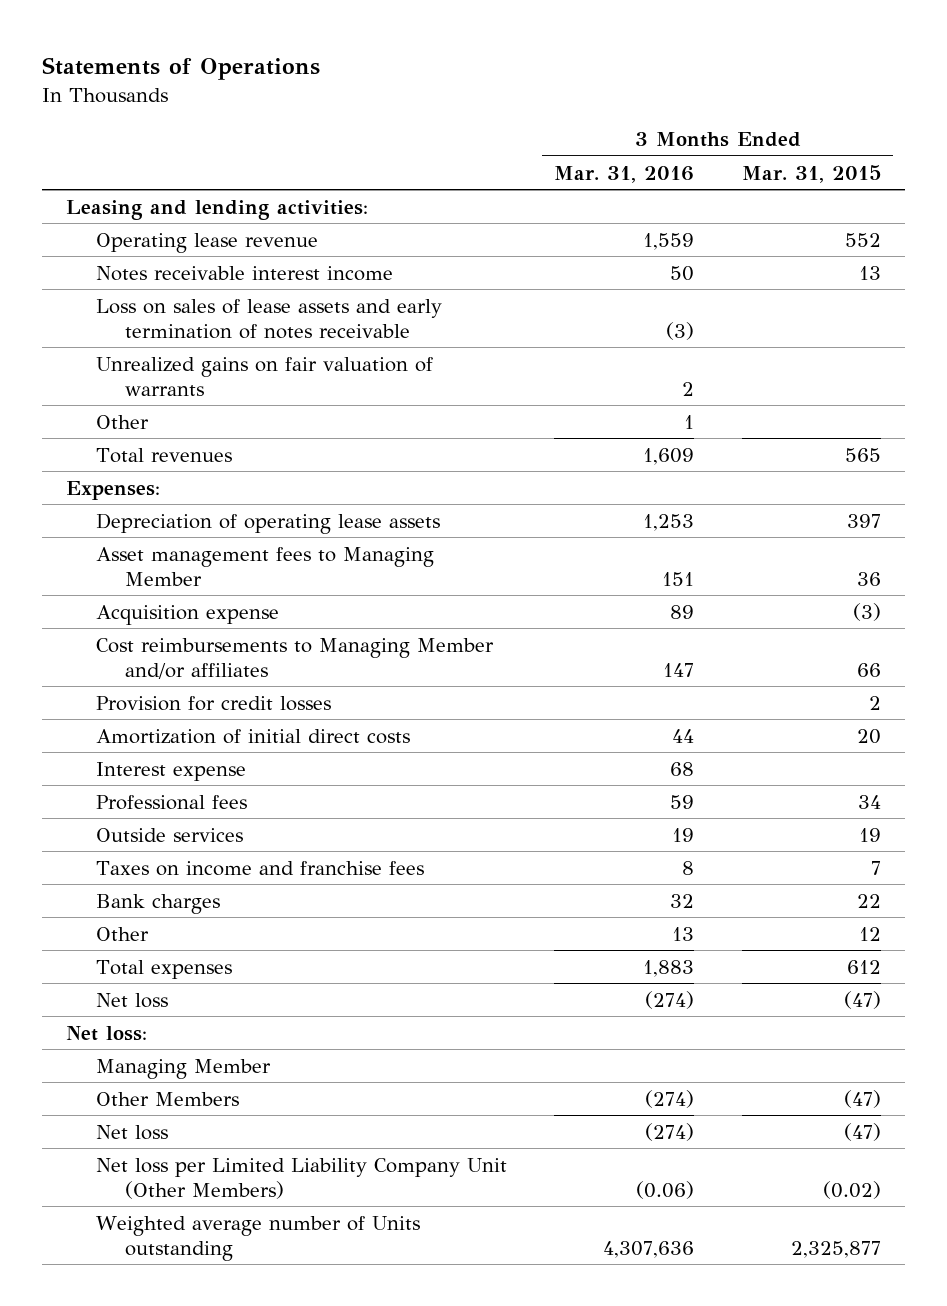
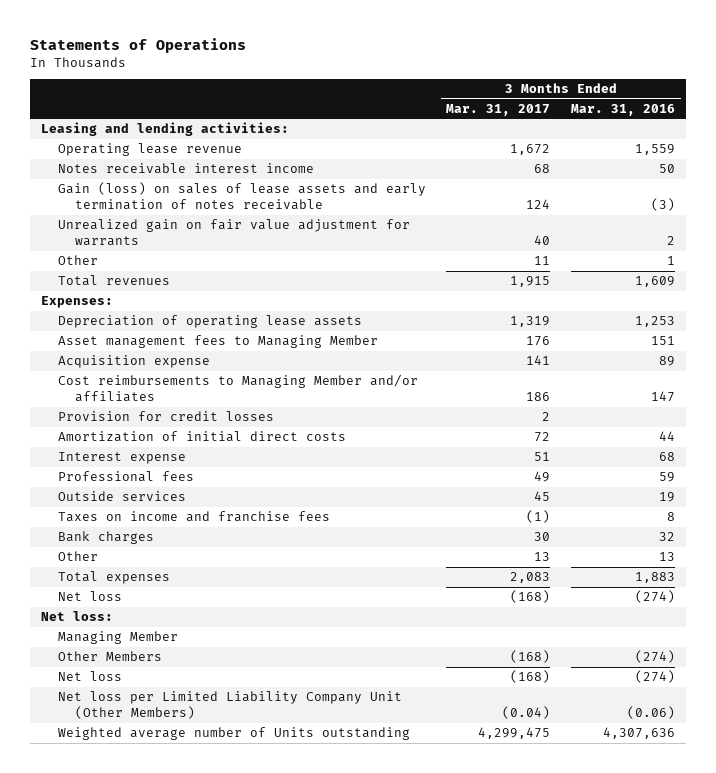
- | 3 Months Ended Mar. 31, 2016 | 3 Months Ended Mar. 31, 2015
+ | 3 Months Ended Mar. 31, 2017 | 3 Months Ended Mar. 31, 2016
- Loss on sales of lease assets and early termination of notes receivable | (3) |
- Unrealized gains on fair valuation of warrants | 2 |
+ Gain (loss) on sales of lease assets and early termination of notes receivable | 124 | (3)
+ Unrealized gain on fair value adjustment for warrants | 40 | 2

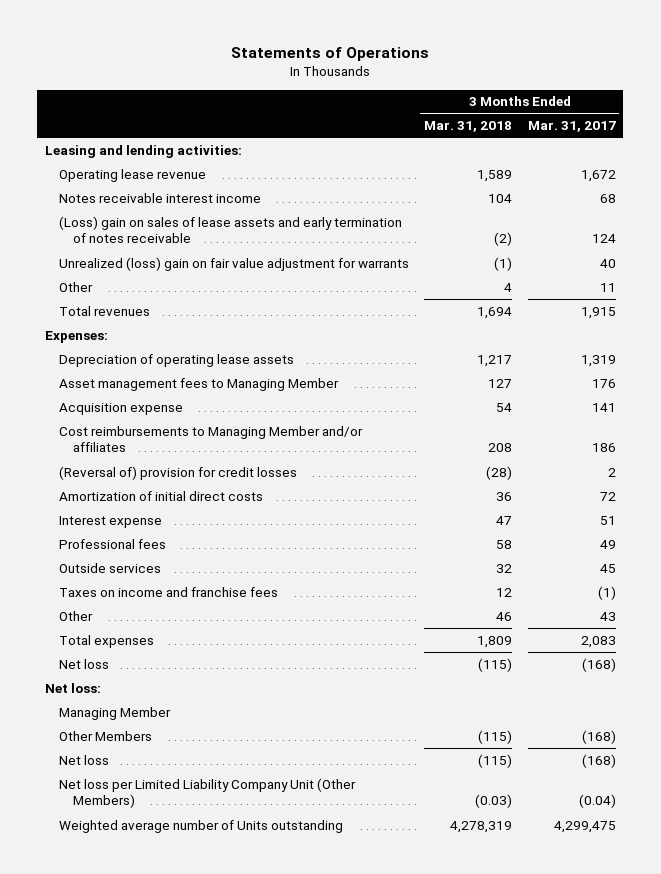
- | 3 Months Ended Mar. 31, 2017 | 3 Months Ended Mar. 31, 2016
+ | 3 Months Ended Mar. 31, 2018 | 3 Months Ended Mar. 31, 2017
- Gain (loss) on sales of lease assets and early termination of notes receivable | 124 | (3)
- Unrealized gain on fair value adjustment for warrants | 40 | 2
+ (Loss) gain on sales of lease assets and early termination of notes receivable | (2) | 124
+ Unrealized (loss) gain on fair value adjustment for warrants | (1) | 40
- Provision for credit losses | 2 |
+ (Reversal of) provision for credit losses | (28) | 2
- Bank charges | 30 | 32
- Other | 13 | 13
+ Other | 46 | 43

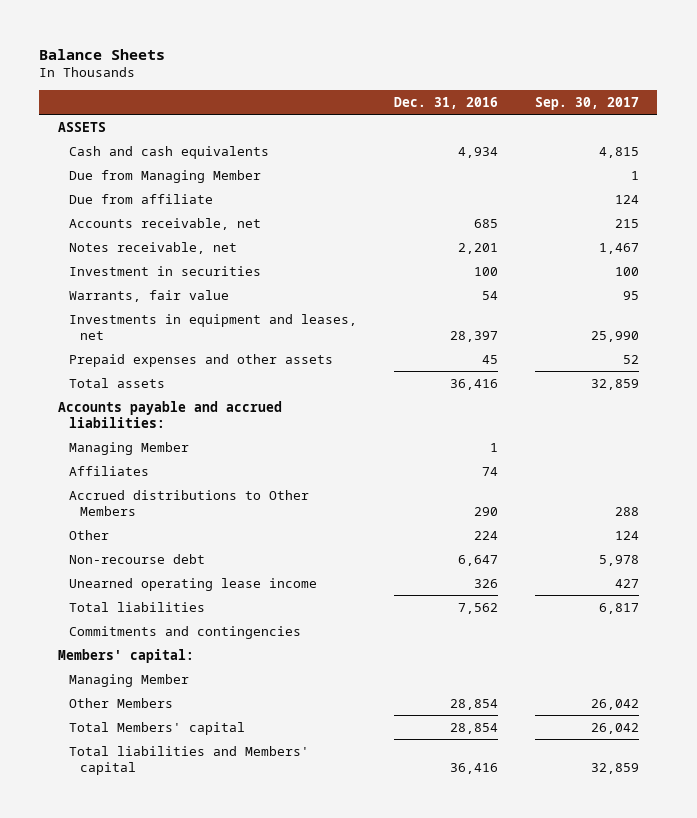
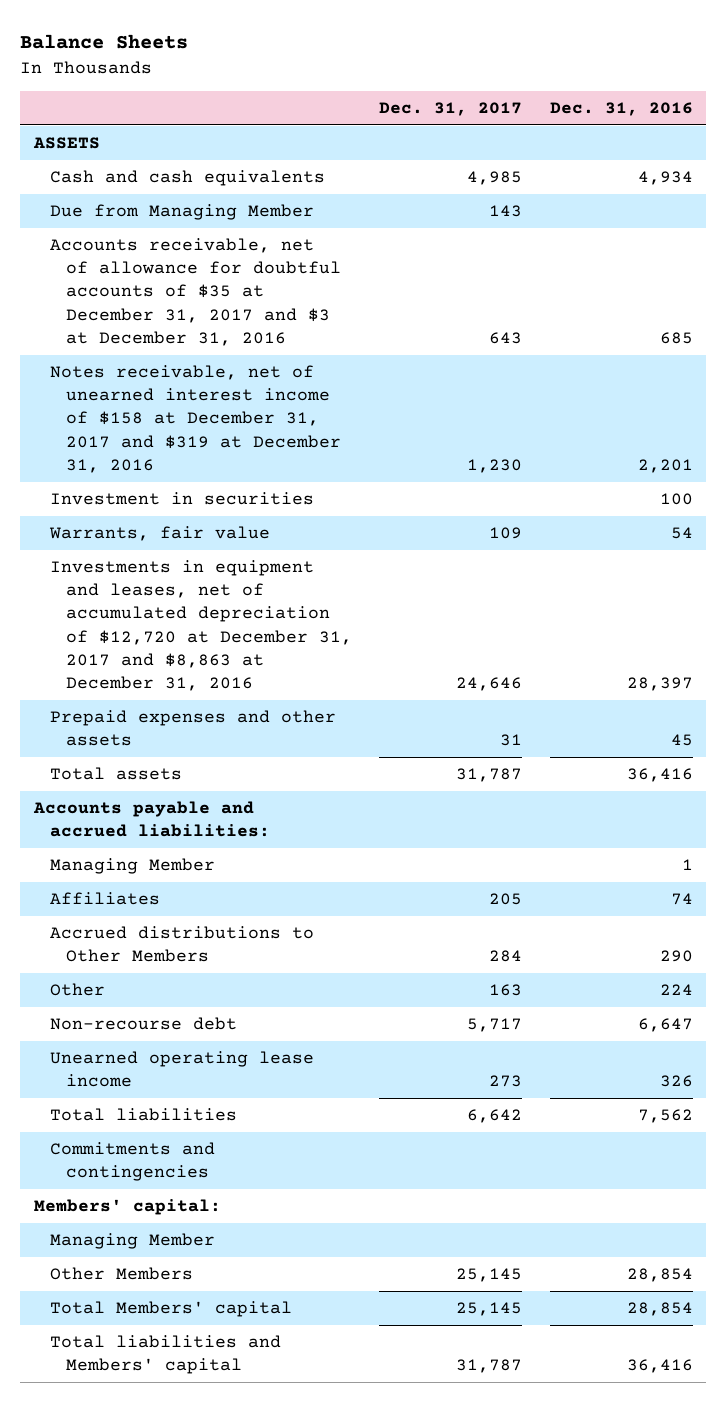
- | Dec. 31, 2016 | Sep. 30, 2017
+ | Dec. 31, 2017 | Dec. 31, 2016
- Due from affiliate | | 124
- Accounts receivable, net | 685 | 215
- Notes receivable, net | 2,201 | 1,467
+ Accounts receivable, net of allowance for doubtful accounts of $35 at December 31, 2017 and $3 at December 31, 2016 | 643 | 685
+ Notes receivable, net of unearned interest income of $158 at December 31, 2017 and $319 at December 31, 2016 | 1,230 | 2,201
- Investments in equipment and leases, net | 28,397 | 25,990
+ Investments in equipment and leases, net of accumulated depreciation of $12,720 at December 31, 2017 and $8,863 at December 31, 2016 | 24,646 | 28,397

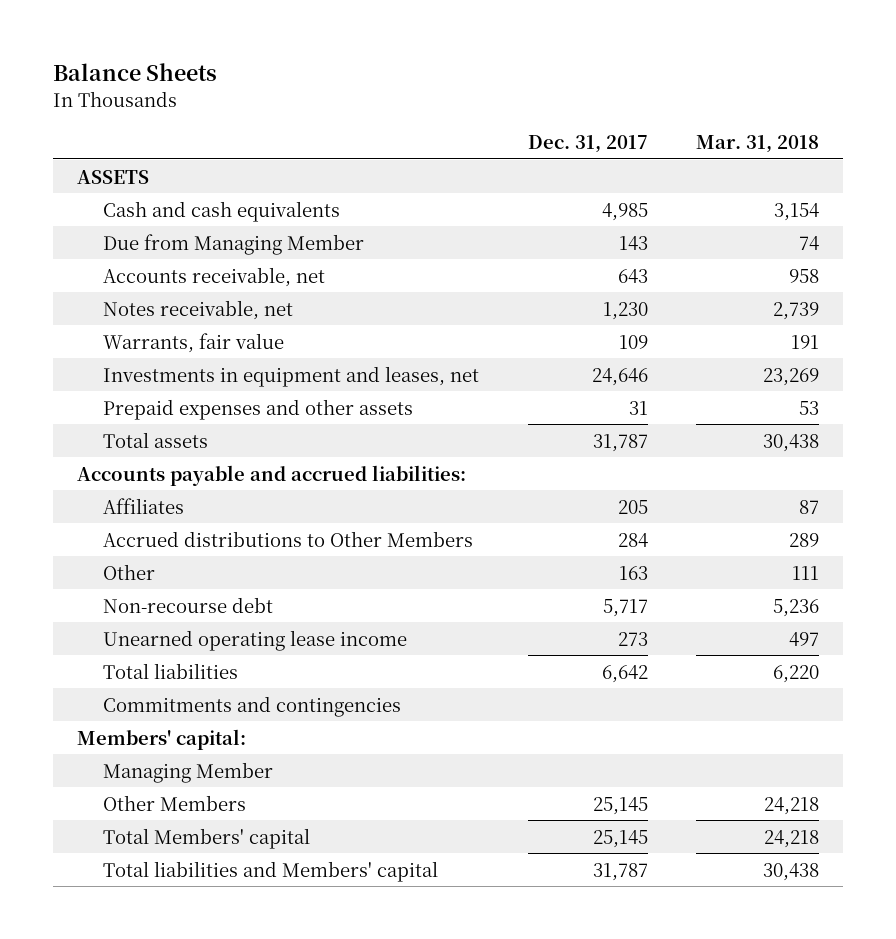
- | Dec. 31, 2017 | Dec. 31, 2016
+ | Dec. 31, 2017 | Mar. 31, 2018
- Accounts receivable, net of allowance for doubtful accounts of $35 at December 31, 2017 and $3 at December 31, 2016 | 643 | 685
- Notes receivable, net of unearned interest income of $158 at December 31, 2017 and $319 at December 31, 2016 | 1,230 | 2,201
- Investment in securities | | 100
+ Accounts receivable, net | 643 | 958
+ Notes receivable, net | 1,230 | 2,739
- Investments in equipment and leases, net of accumulated depreciation of $12,720 at December 31, 2017 and $8,863 at December 31, 2016 | 24,646 | 28,397
+ Investments in equipment and leases, net | 24,646 | 23,269
- Managing Member | | 1

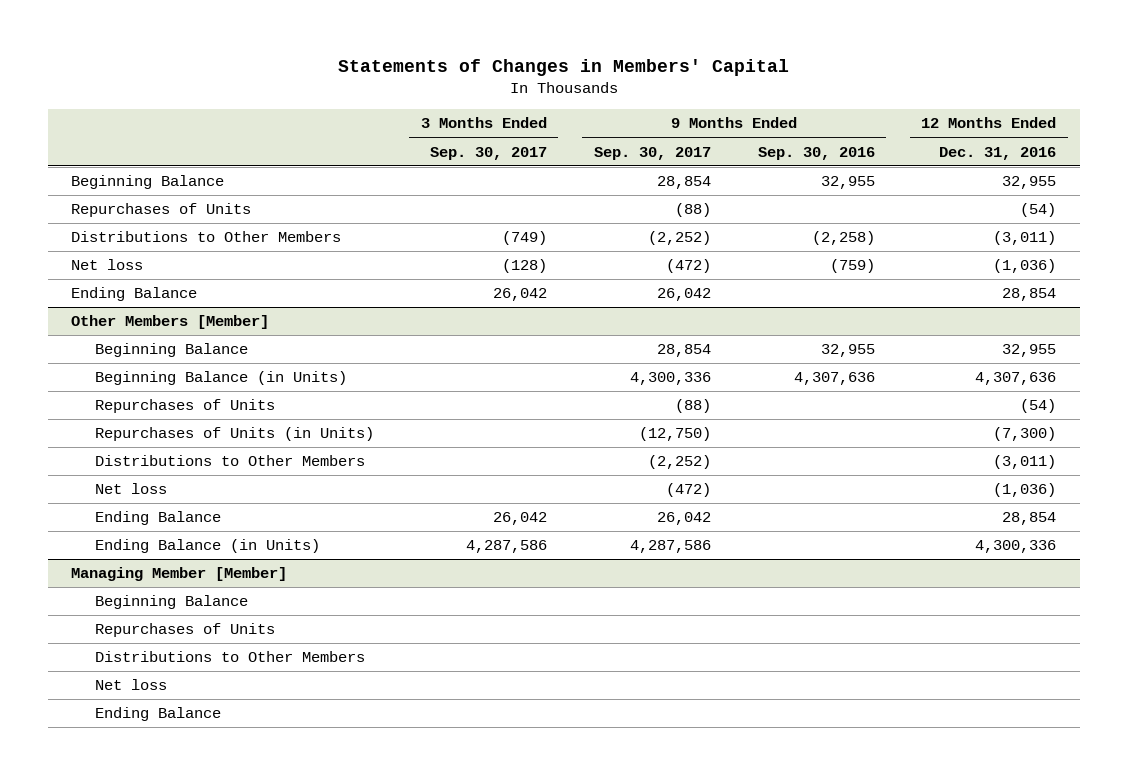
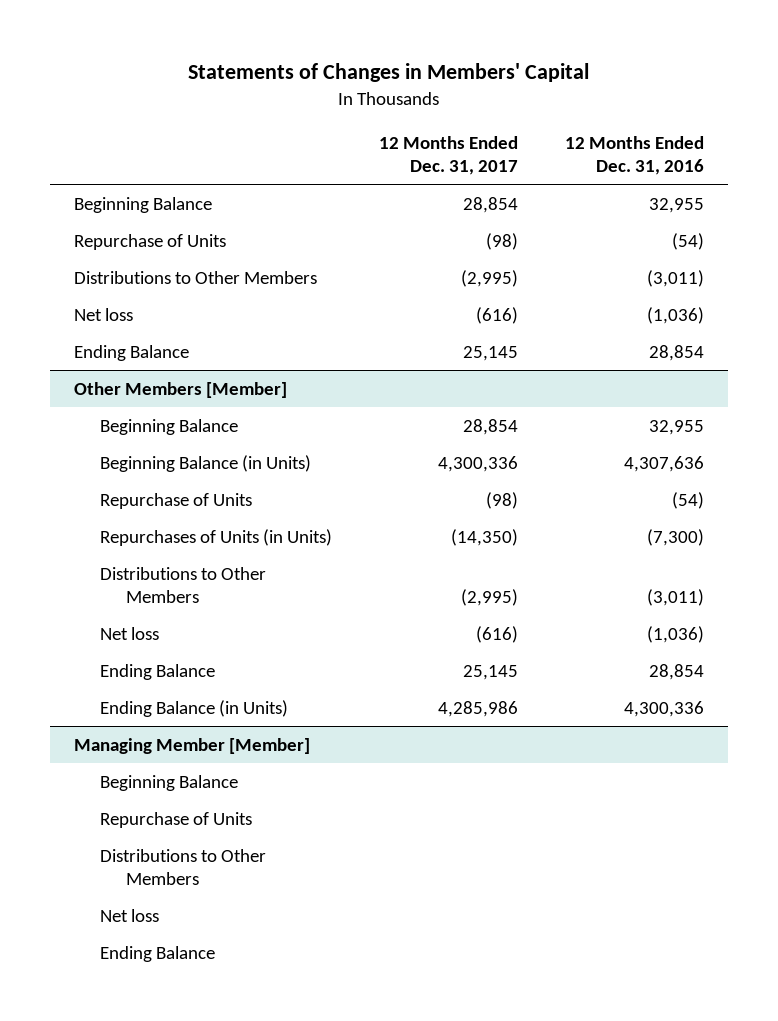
- | 3 Months Ended Sep. 30, 2017 | 9 Months Ended Sep. 30, 2017 | 9 Months Ended Sep. 30, 2016 | 12 Months Ended Dec. 31, 2016
+ | 12 Months Ended Dec. 31, 2017 | 12 Months Ended Dec. 31, 2016
- Repurchases of Units | | (88) | | (54)
+ Repurchase of Units | (98) | (54)
@ Other Members [Member]
- Repurchases of Units | | (88) | | (54)
+ Repurchase of Units | (98) | (54)
@ Managing Member [Member]
- Repurchases of Units
+ Repurchase of Units

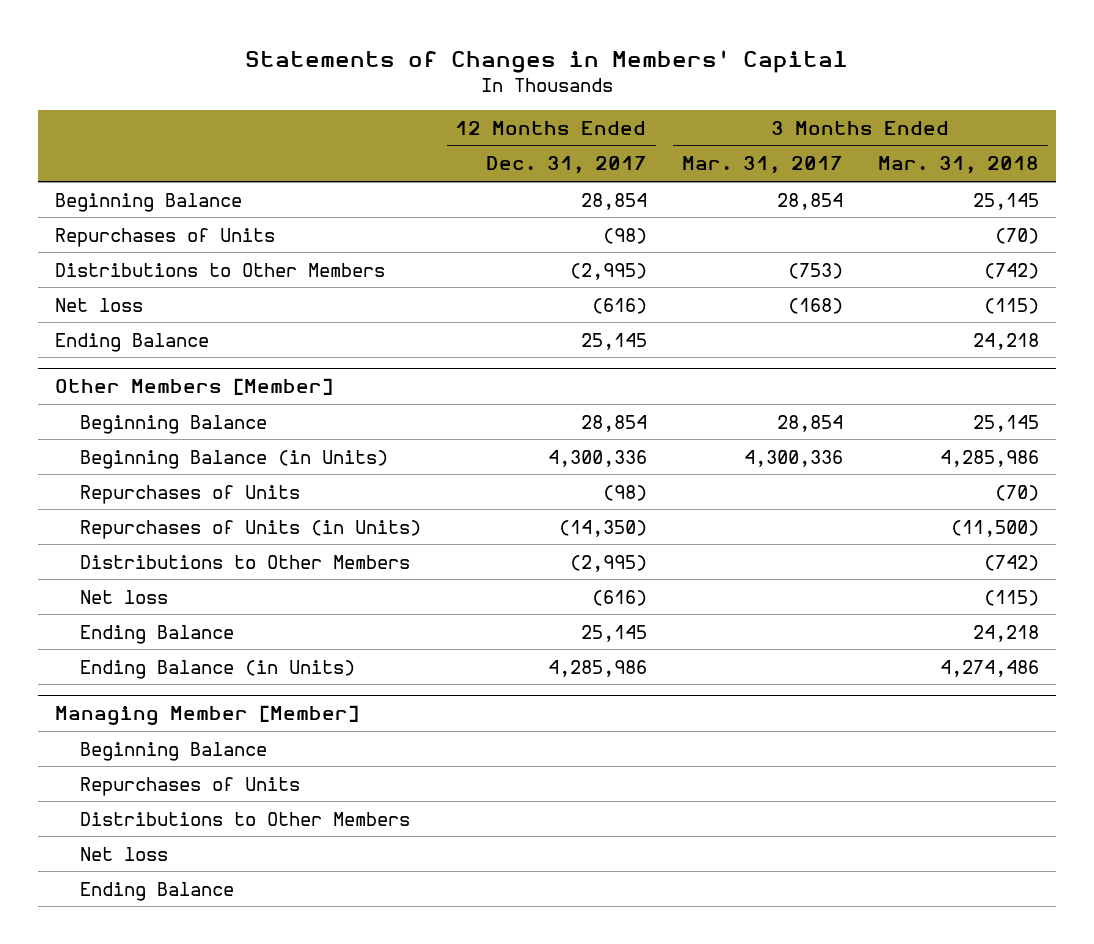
- | 12 Months Ended Dec. 31, 2017 | 12 Months Ended Dec. 31, 2016
+ | 12 Months Ended Dec. 31, 2017 | 3 Months Ended Mar. 31, 2017 | 3 Months Ended Mar. 31, 2018
- Repurchase of Units | (98) | (54)
+ Repurchases of Units | (98) | | (70)
@ Other Members [Member]
- Repurchase of Units | (98) | (54)
+ Repurchases of Units | (98) | | (70)
@ Managing Member [Member]
- Repurchase of Units
+ Repurchases of Units

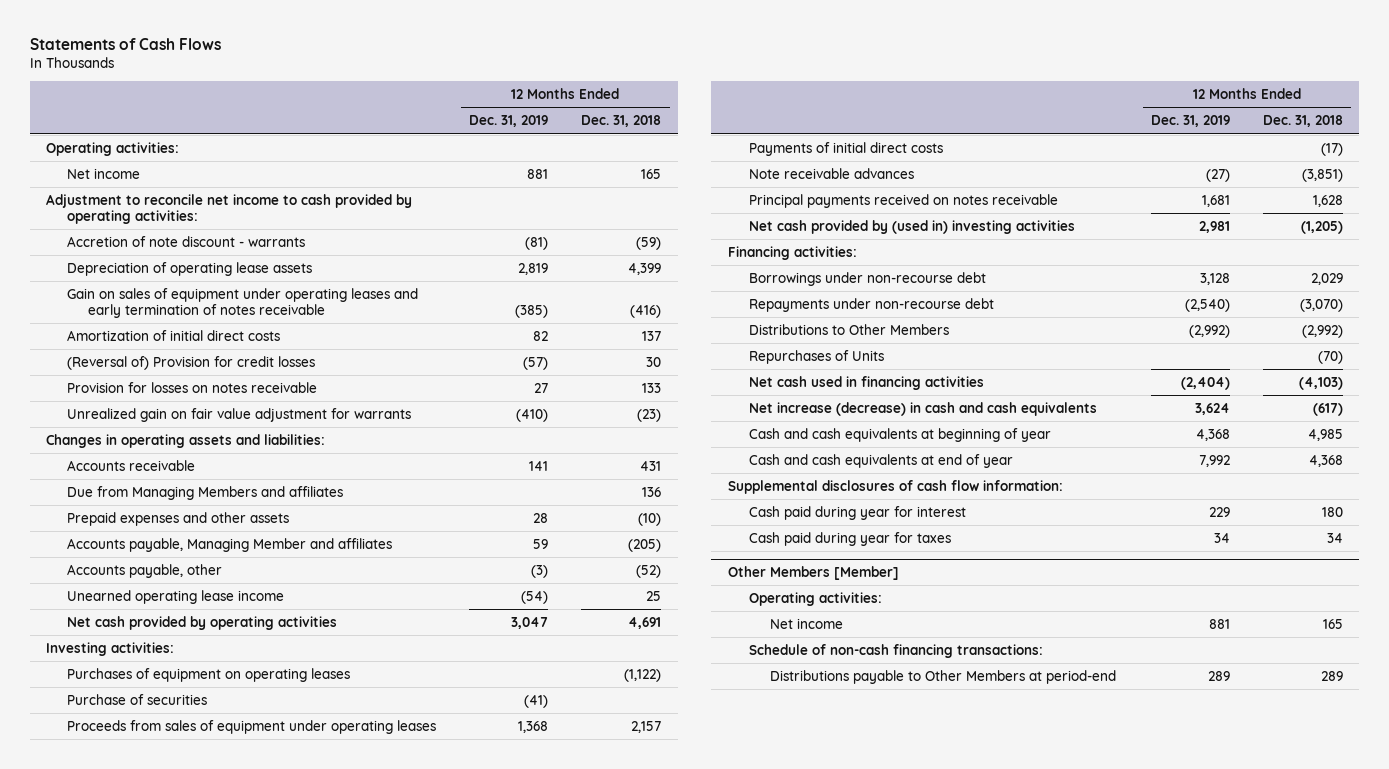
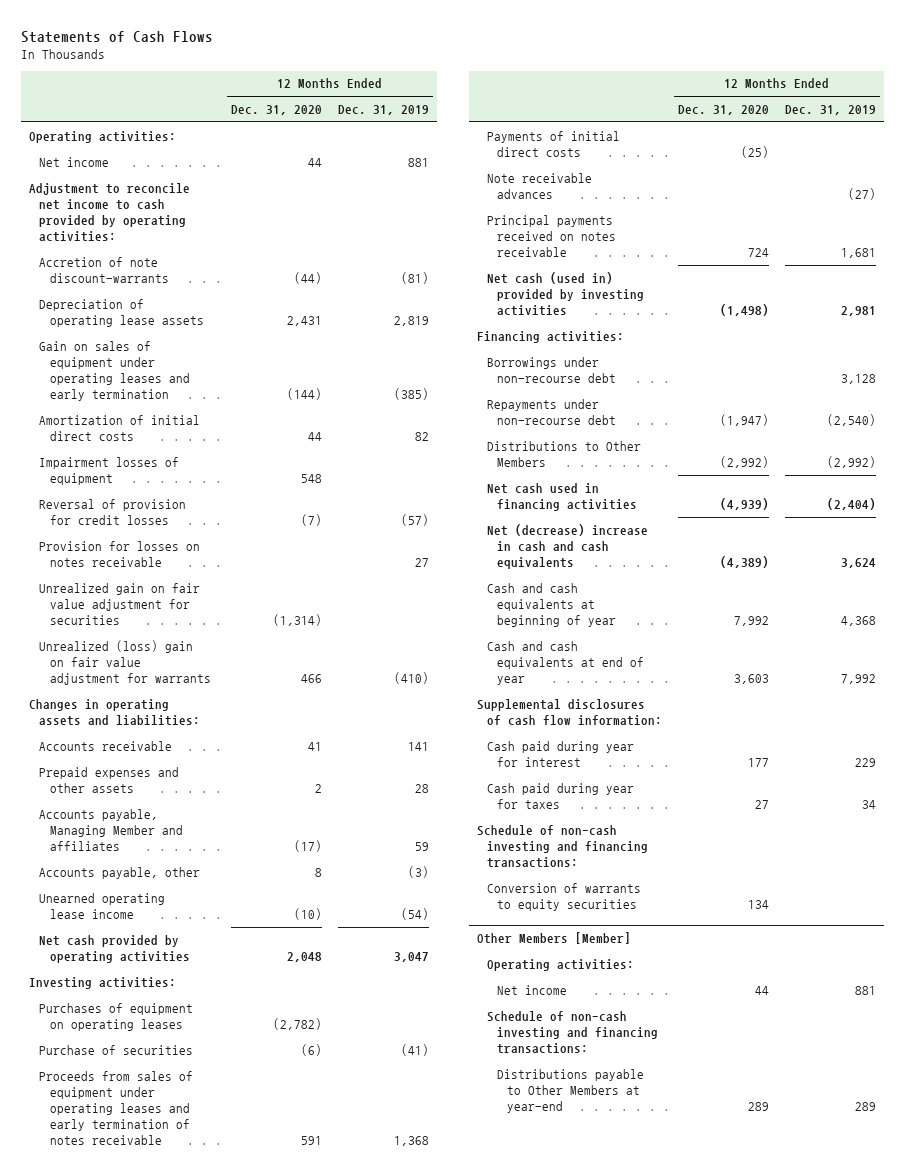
- | 12 Months Ended Dec. 31, 2019 | 12 Months Ended Dec. 31, 2018
+ | 12 Months Ended Dec. 31, 2020 | 12 Months Ended Dec. 31, 2019
- Accretion of note discount - warrants | (81) | (59)
+ Accretion of note discount-warrants | (44) | (81)
- Gain on sales of equipment under operating leases and early termination of notes receivable | (385) | (416)
+ Gain on sales of equipment under operating leases and early termination | (144) | (385)
- (Reversal of) Provision for credit losses | (57) | 30
+ Impairment losses of equipment | 548 |
+ Reversal of provision for credit losses | (7) | (57)
- Unrealized gain on fair value adjustment for warrants | (410) | (23)
+ Unrealized gain on fair value adjustment for securities | (1,314) |
+ Unrealized (loss) gain on fair value adjustment for warrants | 466 | (410)
- Due from Managing Members and affiliates | | 136
- Proceeds from sales of equipment under operating leases | 1,368 | 2,157
+ Proceeds from sales of equipment under operating leases and early termination of notes receivable | 591 | 1,368
- Net cash provided by (used in) investing activities | 2,981 | (1,205)
+ Net cash (used in) provided by investing activities | (1,498) | 2,981
- Repurchases of Units | | (70)
- Net increase (decrease) in cash and cash equivalents | 3,624 | (617)
+ Net (decrease) increase in cash and cash equivalents | (4,389) | 3,624
+ Schedule of non-cash investing and financing transactions:
+ Conversion of warrants to equity securities | 134 |
@ Other Members [Member]
- Schedule of non-cash financing transactions:
- Distributions payable to Other Members at period-end | 289 | 289
+ Schedule of non-cash investing and financing transactions:
+ Distributions payable to Other Members at year-end | 289 | 289

